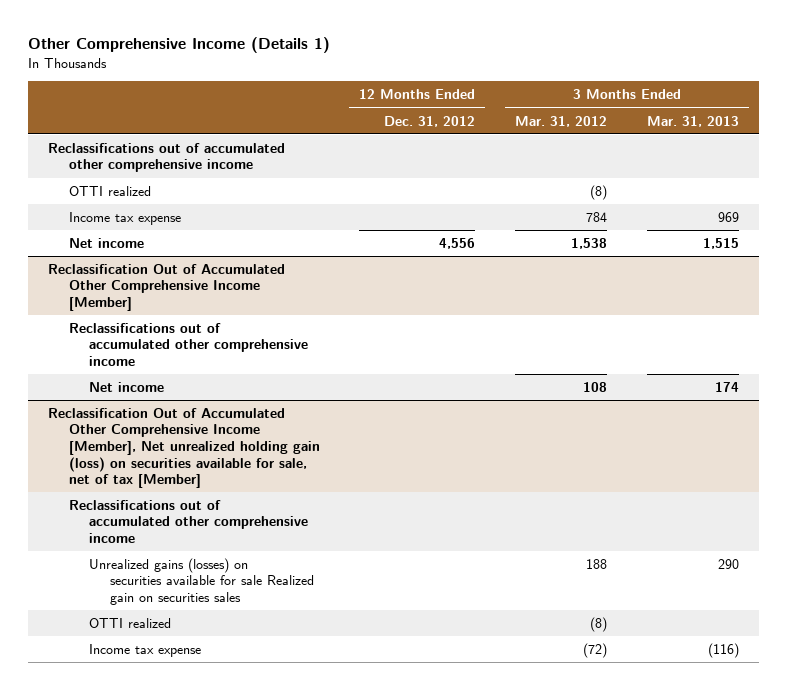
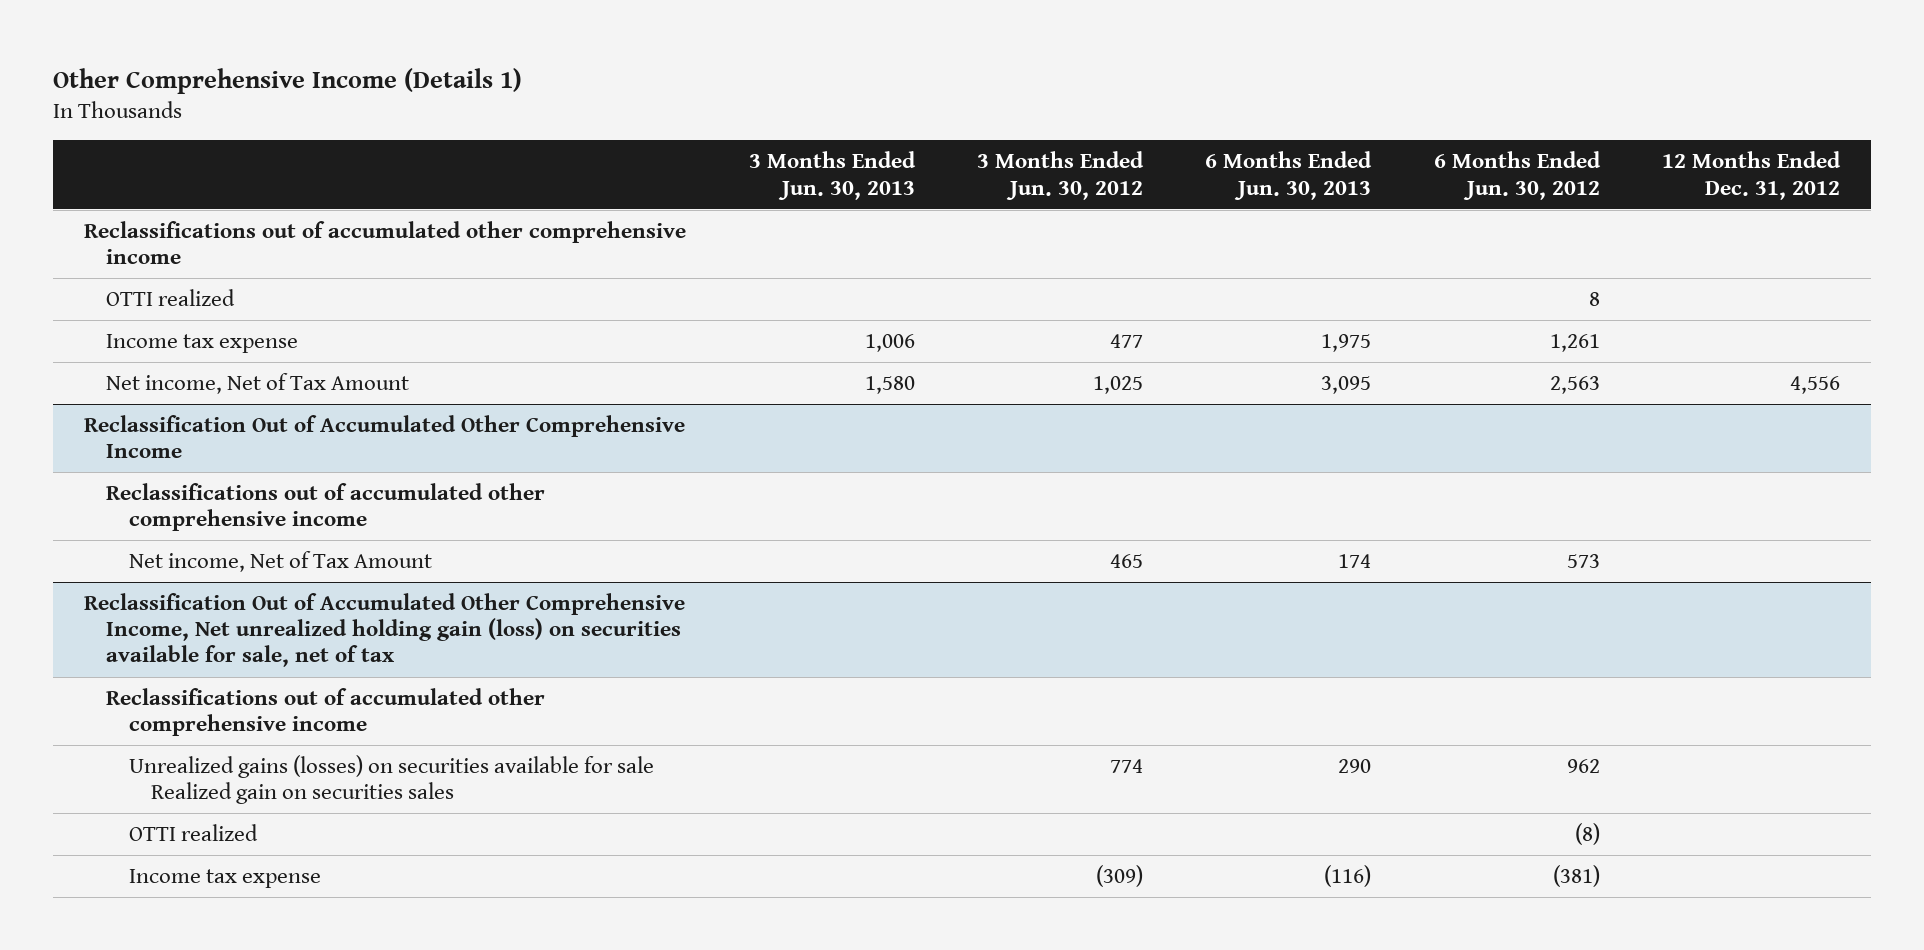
- | 12 Months Ended Dec. 31, 2012 | 3 Months Ended Mar. 31, 2012 | 3 Months Ended Mar. 31, 2013
+ | 3 Months Ended Jun. 30, 2013 | 3 Months Ended Jun. 30, 2012 | 6 Months Ended Jun. 30, 2013 | 6 Months Ended Jun. 30, 2012 | 12 Months Ended Dec. 31, 2012
- Net income | 4,556 | 1,538 | 1,515
- Reclassification Out of Accumulated Other Comprehensive Income [Member]
+ Net income, Net of Tax Amount | 1,580 | 1,025 | 3,095 | 2,563 | 4,556
+ Reclassification Out of Accumulated Other Comprehensive Income
- Net income | | 108 | 174
- Reclassification Out of Accumulated Other Comprehensive Income [Member], Net unrealized holding gain (loss) on securities available for sale, net of tax [Member]
+ Net income, Net of Tax Amount | | 465 | 174 | 573 |
+ Reclassification Out of Accumulated Other Comprehensive Income, Net unrealized holding gain (loss) on securities available for sale, net of tax

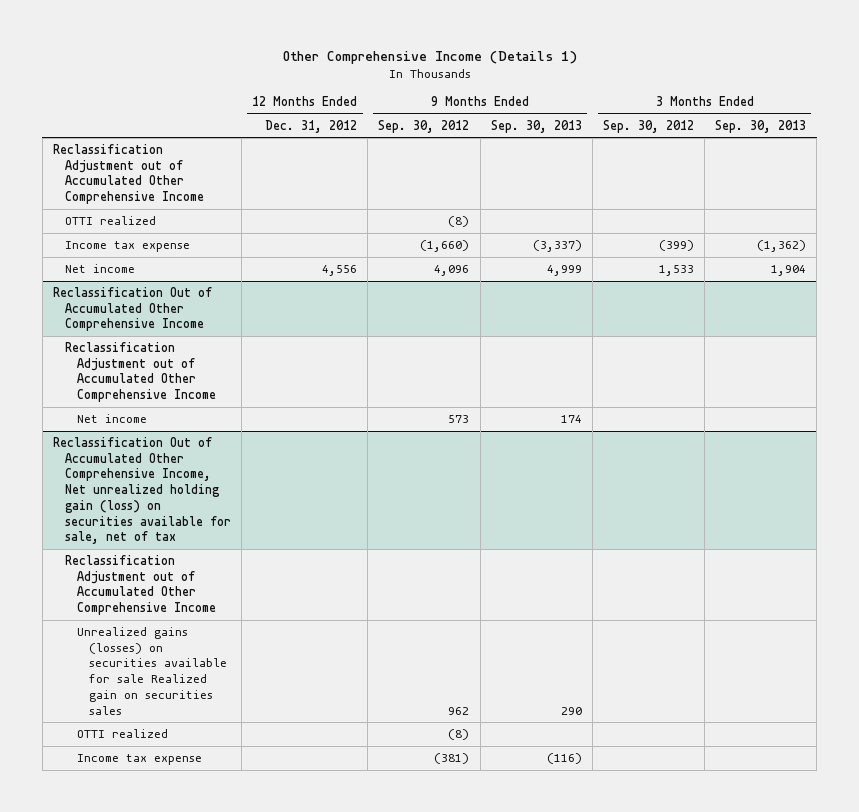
- | 3 Months Ended Jun. 30, 2013 | 3 Months Ended Jun. 30, 2012 | 6 Months Ended Jun. 30, 2013 | 6 Months Ended Jun. 30, 2012 | 12 Months Ended Dec. 31, 2012
+ | 12 Months Ended Dec. 31, 2012 | 9 Months Ended Sep. 30, 2012 | 9 Months Ended Sep. 30, 2013 | 3 Months Ended Sep. 30, 2012 | 3 Months Ended Sep. 30, 2013
- Reclassifications out of accumulated other comprehensive income
+ Reclassification Adjustment out of Accumulated Other Comprehensive Income
- Net income, Net of Tax Amount | 1,580 | 1,025 | 3,095 | 2,563 | 4,556
+ Net income | 4,556 | 4,096 | 4,999 | 1,533 | 1,904
@ Reclassification Out of Accumulated Other Comprehensive Income
- Reclassifications out of accumulated other comprehensive income
- Net income, Net of Tax Amount | | 465 | 174 | 573 |
+ Reclassification Adjustment out of Accumulated Other Comprehensive Income
+ Net income | | 573 | 174 | |
@ Reclassification Out of Accumulated Other Comprehensive Income, Net unrealized holding gain (loss) on securities available for sale, net of tax
- Reclassifications out of accumulated other comprehensive income
+ Reclassification Adjustment out of Accumulated Other Comprehensive Income

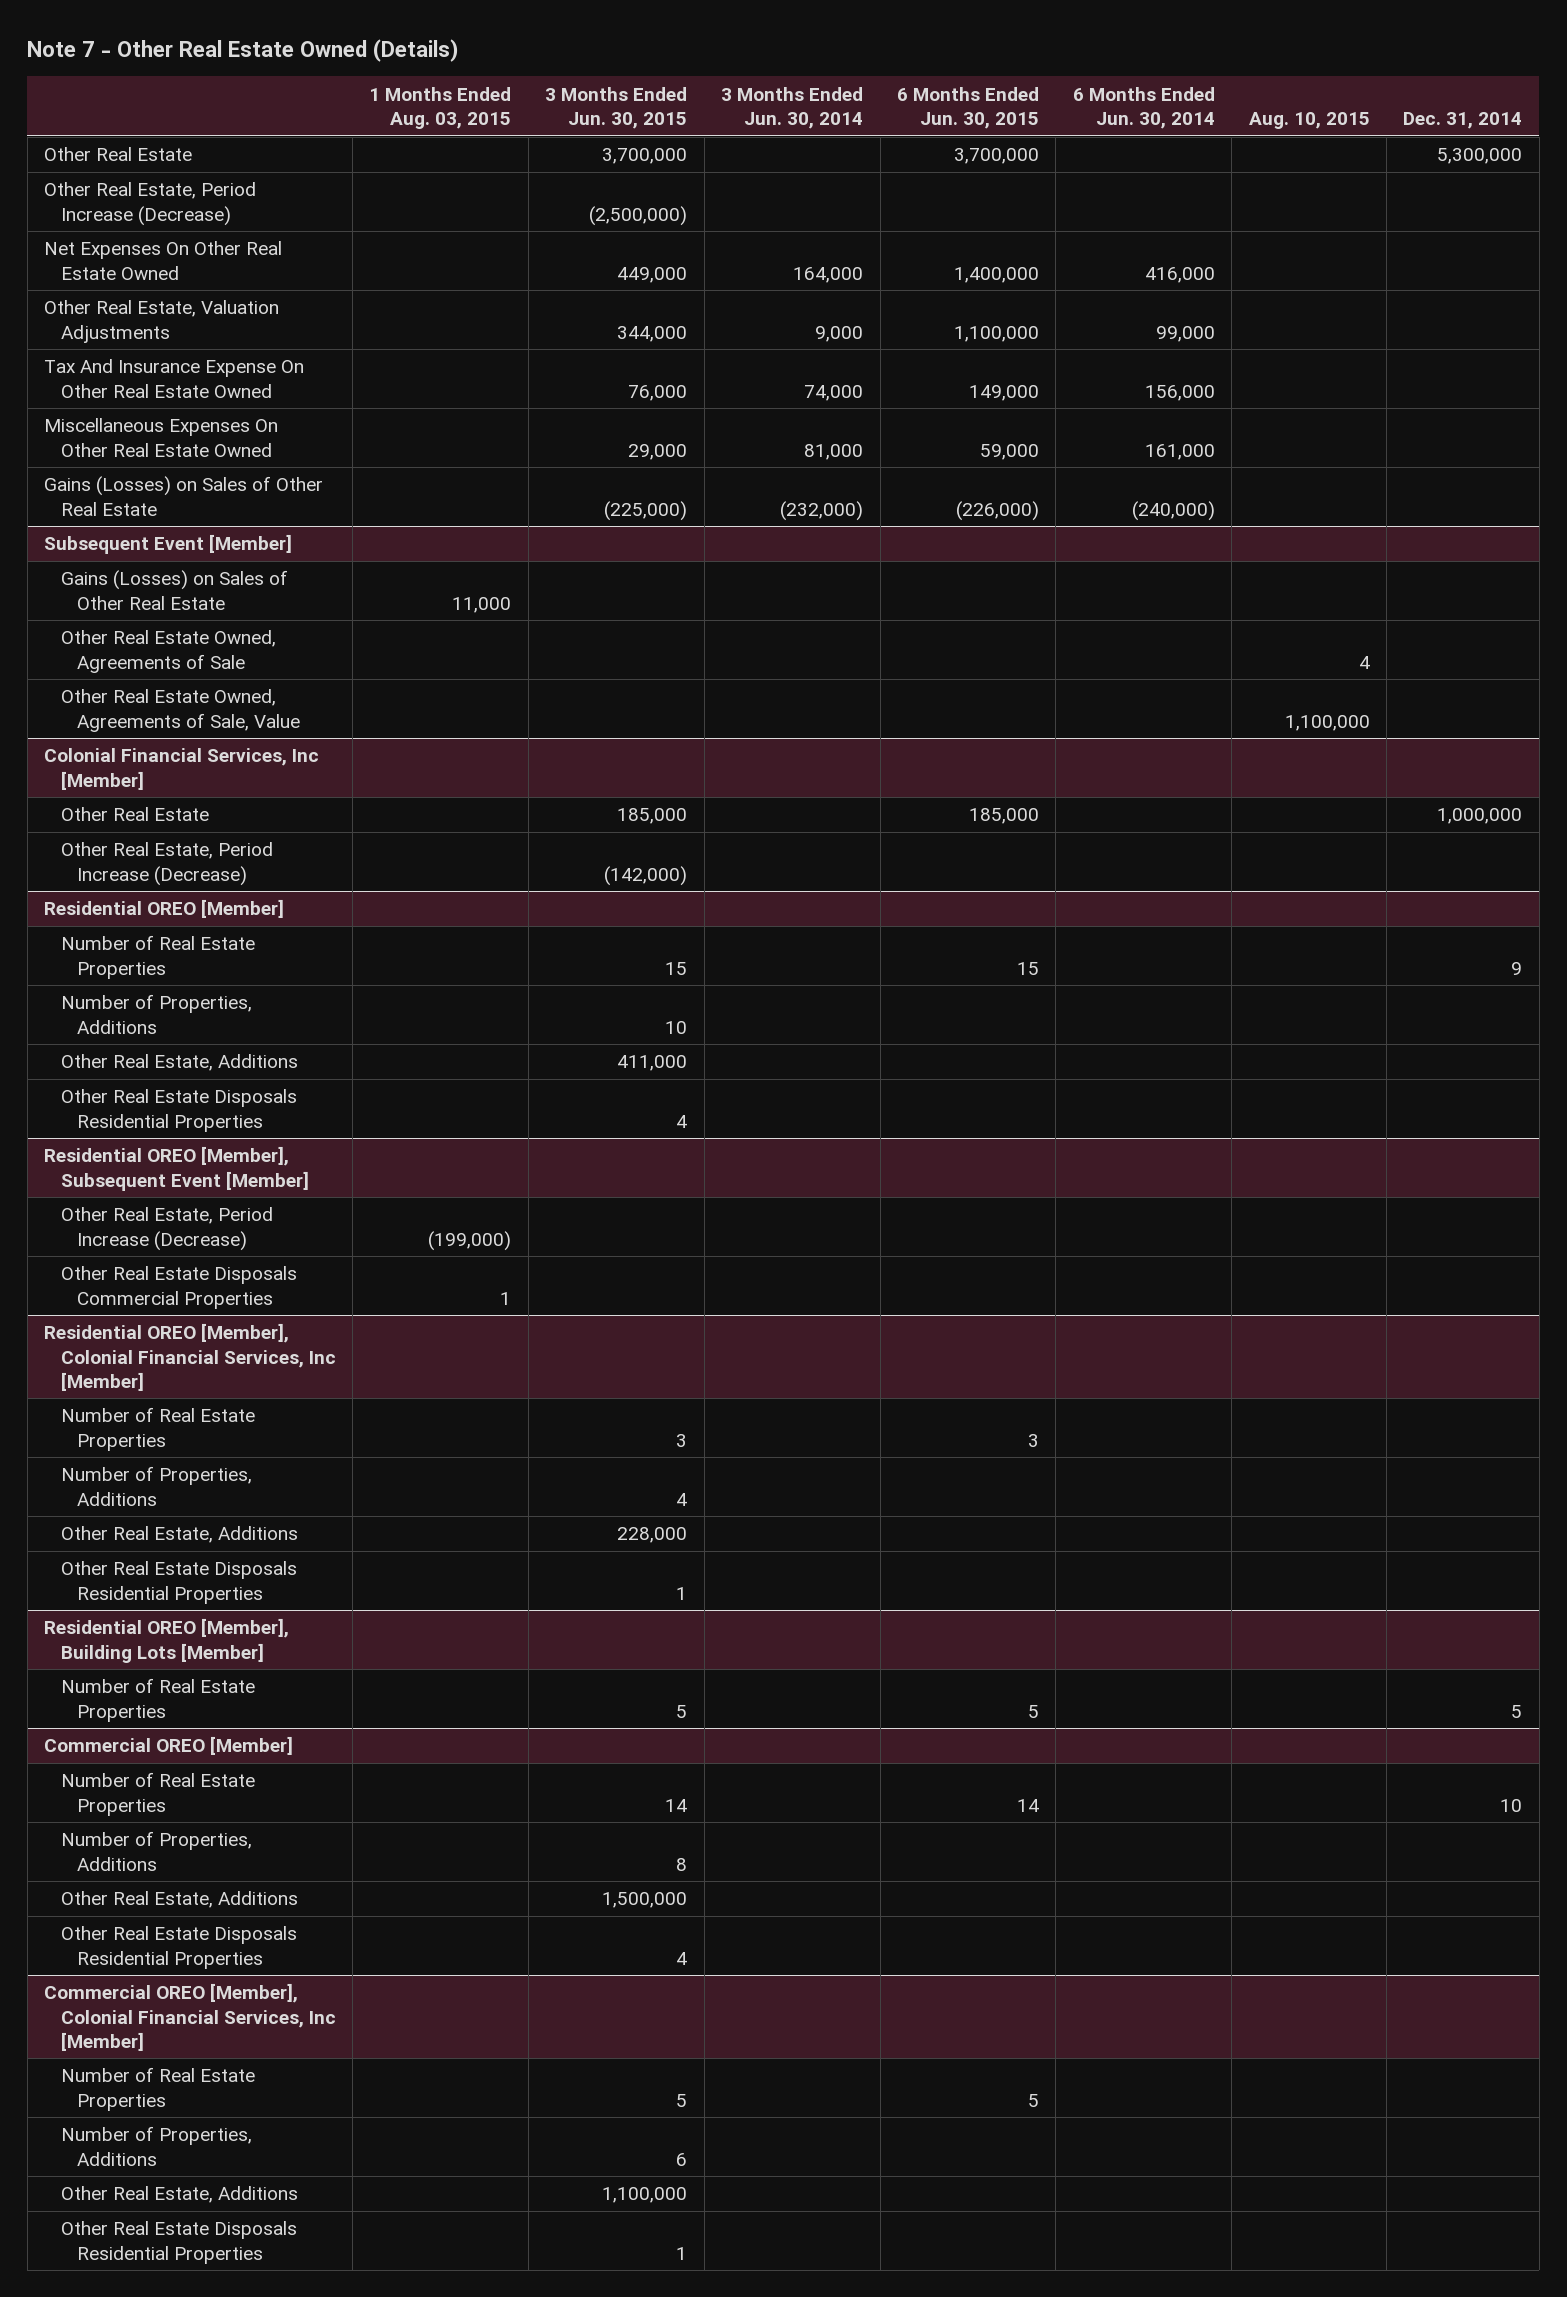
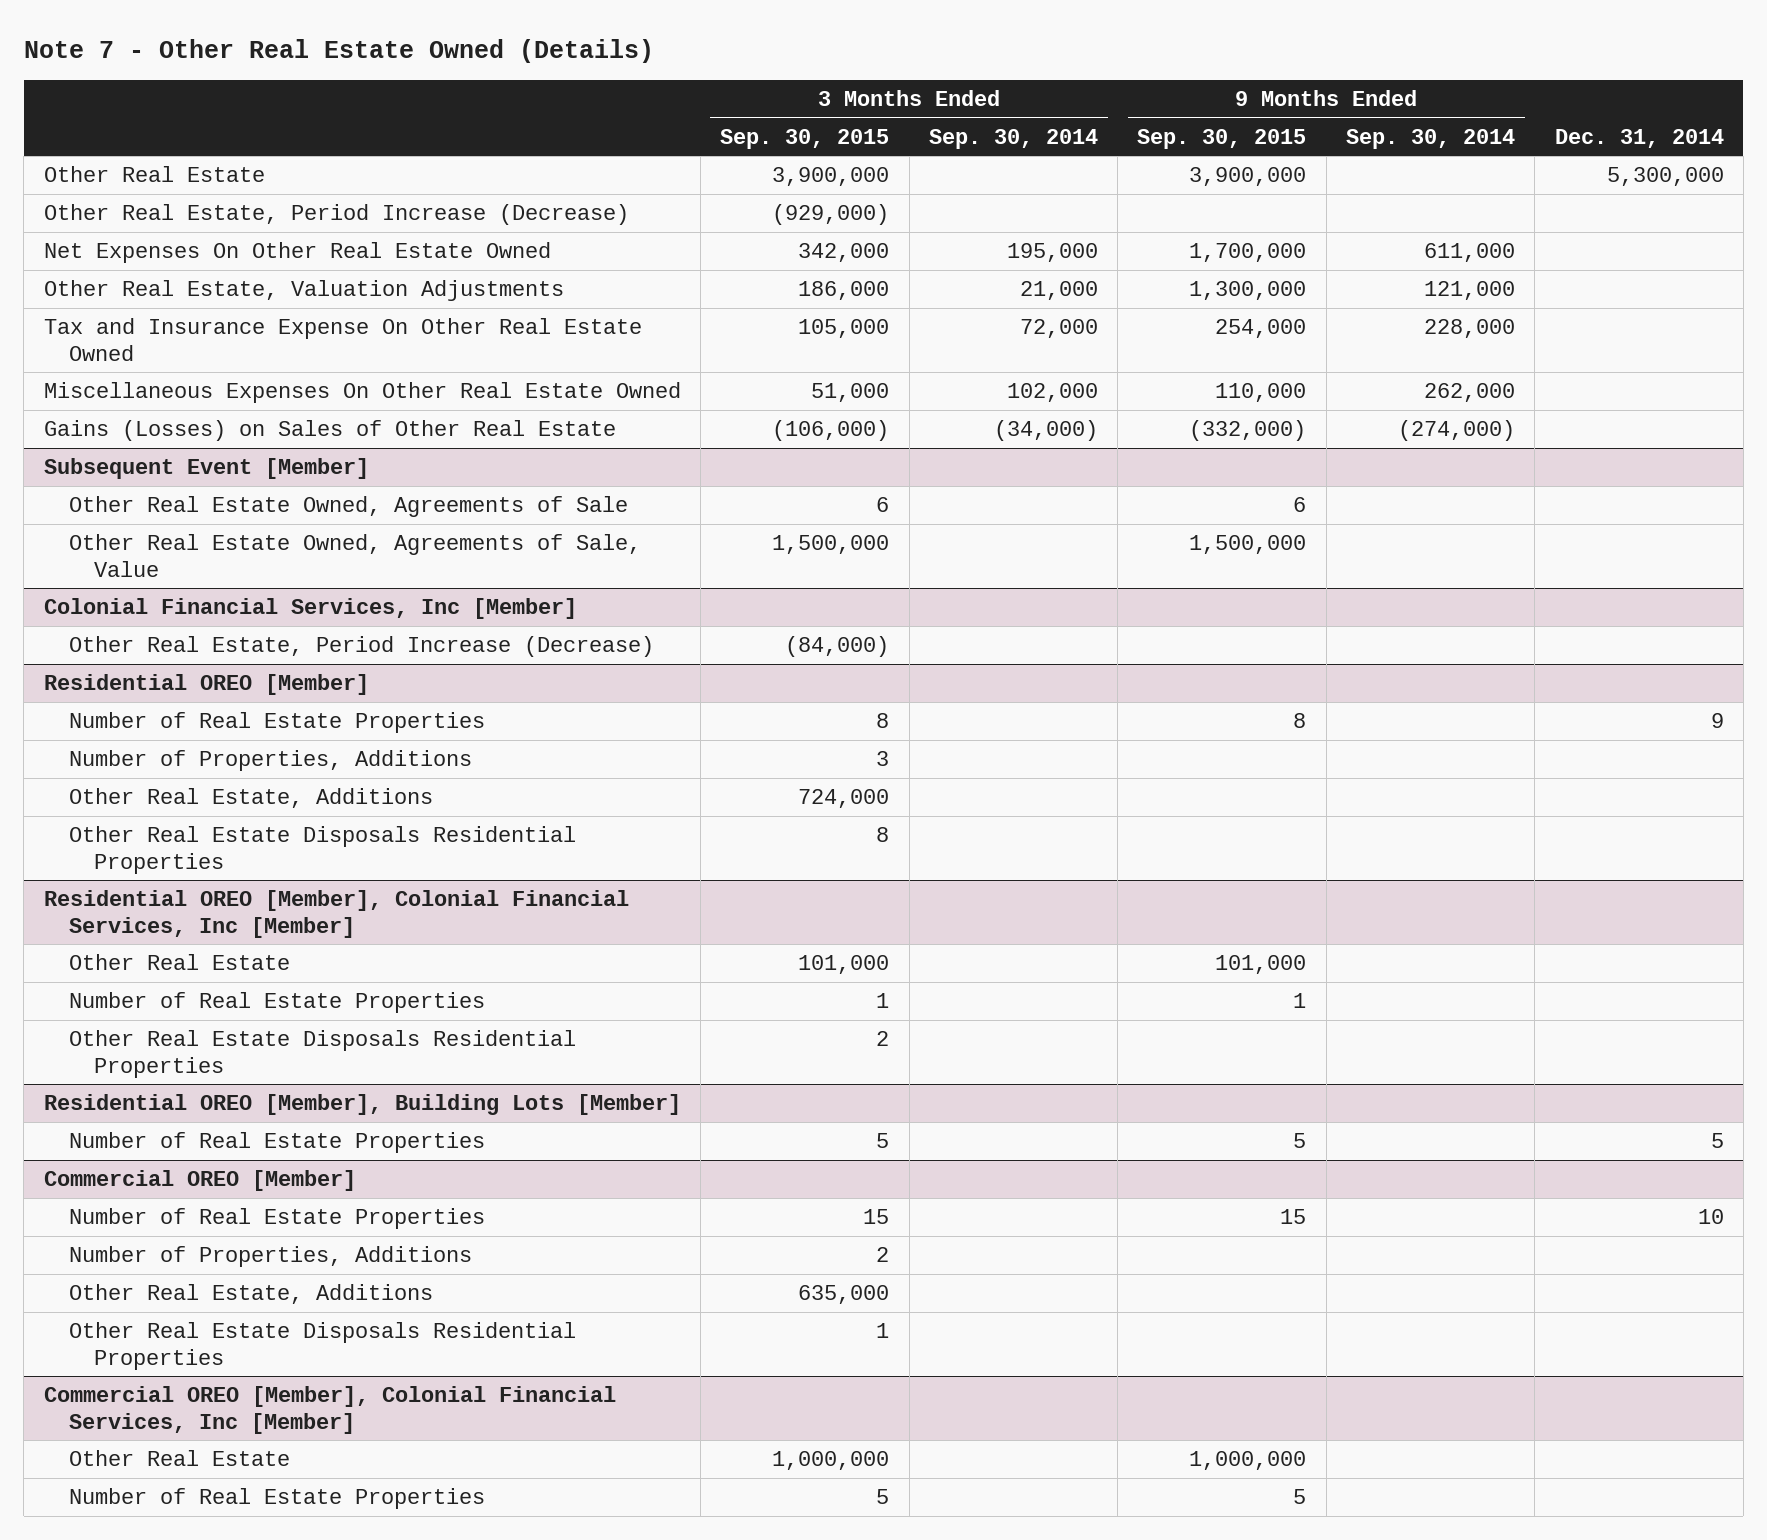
- | 1 Months Ended Aug. 03, 2015 | 3 Months Ended Jun. 30, 2015 | 3 Months Ended Jun. 30, 2014 | 6 Months Ended Jun. 30, 2015 | 6 Months Ended Jun. 30, 2014 | Aug. 10, 2015 | Dec. 31, 2014
+ | 3 Months Ended Sep. 30, 2015 | 3 Months Ended Sep. 30, 2014 | 9 Months Ended Sep. 30, 2015 | 9 Months Ended Sep. 30, 2014 | Dec. 31, 2014
- Tax And Insurance Expense On Other Real Estate Owned | | 76,000 | 74,000 | 149,000 | 156,000 | |
+ Tax and Insurance Expense On Other Real Estate Owned | 105,000 | 72,000 | 254,000 | 228,000 |
@ Subsequent Event [Member]
- Gains (Losses) on Sales of Other Real Estate | 11,000 | | | | | |
@ Colonial Financial Services, Inc [Member]
- Other Real Estate | | 185,000 | | 185,000 | | | 1,000,000
- Residential OREO [Member], Subsequent Event [Member]
- Other Real Estate, Period Increase (Decrease) | (199,000) | | | | | |
- Other Real Estate Disposals Commercial Properties | 1 | | | | | |
@ Residential OREO [Member], Colonial Financial Services, Inc [Member]
+ Other Real Estate | 101,000 | | 101,000 | |
- Number of Properties, Additions | | 4 | | | | |
- Other Real Estate, Additions | | 228,000 | | | | |
@ Commercial OREO [Member], Colonial Financial Services, Inc [Member]
+ Other Real Estate | 1,000,000 | | 1,000,000 | |
- Number of Properties, Additions | | 6 | | | | |
- Other Real Estate, Additions | | 1,100,000 | | | | |
- Other Real Estate Disposals Residential Properties | | 1 | | | | |

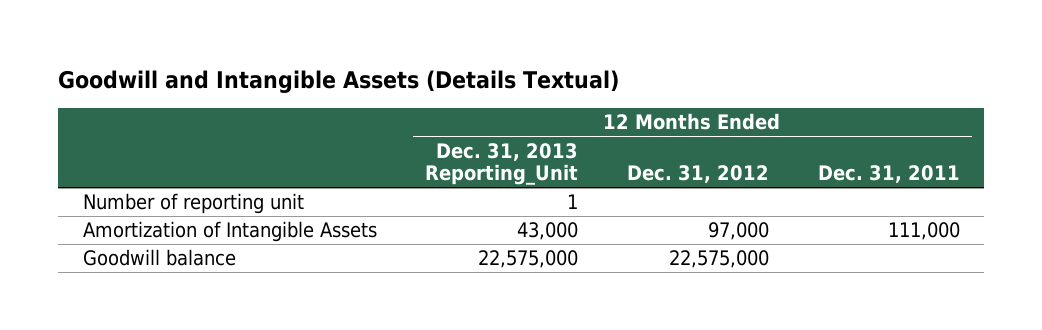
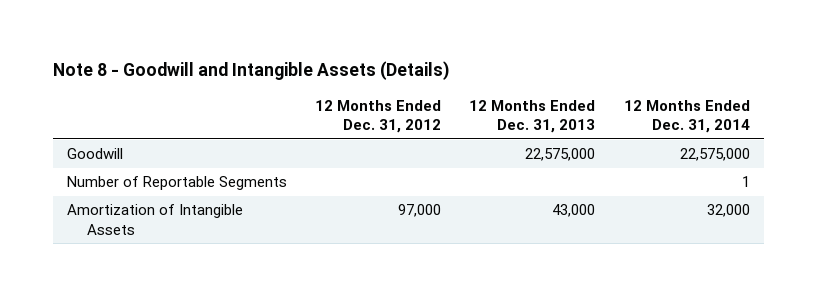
- Goodwill and Intangible Assets (Details Textual)
+ Note 8 - Goodwill and Intangible Assets (Details)
- | 12 Months Ended Dec. 31, 2013 Reporting_Unit | 12 Months Ended Dec. 31, 2012 | 12 Months Ended Dec. 31, 2011
+ | 12 Months Ended Dec. 31, 2012 | 12 Months Ended Dec. 31, 2013 | 12 Months Ended Dec. 31, 2014
- Number of reporting unit | 1 | |
+ Goodwill | | 22,575,000 | 22,575,000
+ Number of Reportable Segments | | | 1
- Goodwill balance | 22,575,000 | 22,575,000 |

